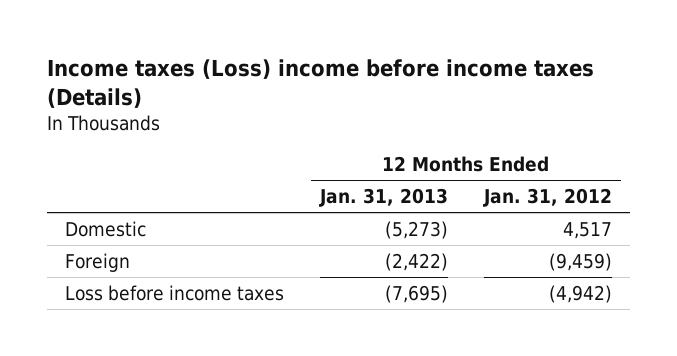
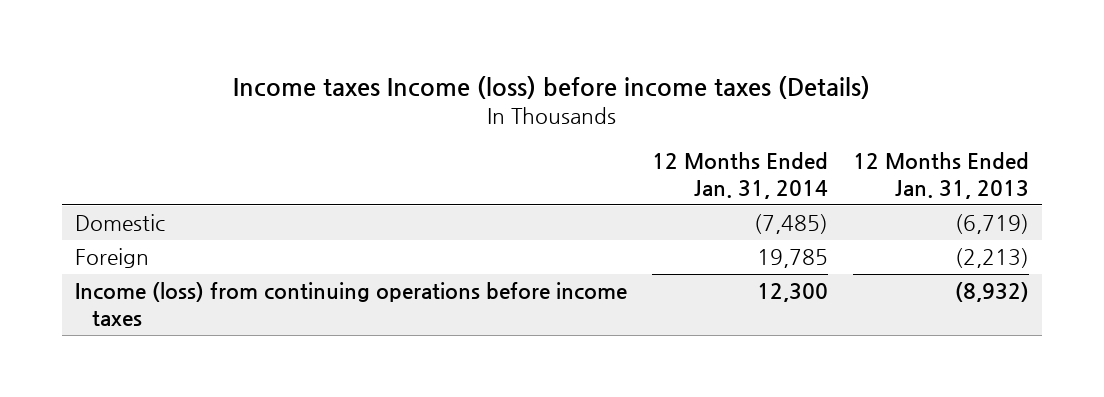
- Income taxes (Loss) income before income taxes (Details)
+ Income taxes Income (loss) before income taxes (Details)
- | 12 Months Ended Jan. 31, 2013 | 12 Months Ended Jan. 31, 2012
+ | 12 Months Ended Jan. 31, 2014 | 12 Months Ended Jan. 31, 2013
- Domestic | (5,273) | 4,517
- Foreign | (2,422) | (9,459)
- Loss before income taxes | (7,695) | (4,942)
+ Domestic | (7,485) | (6,719)
+ Foreign | 19,785 | (2,213)
+ Income (loss) from continuing operations before income taxes | 12,300 | (8,932)

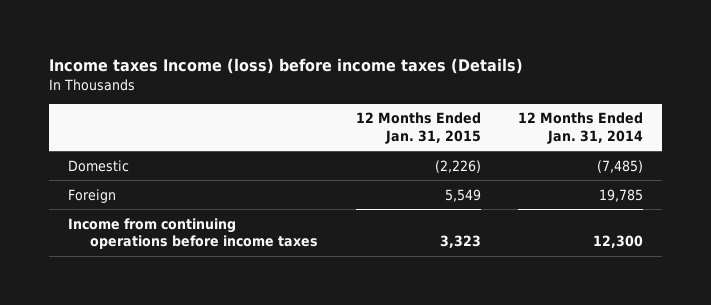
- | 12 Months Ended Jan. 31, 2014 | 12 Months Ended Jan. 31, 2013
+ | 12 Months Ended Jan. 31, 2015 | 12 Months Ended Jan. 31, 2014
- Income (loss) from continuing operations before income taxes | 12,300 | (8,932)
+ Income from continuing operations before income taxes | 3,323 | 12,300

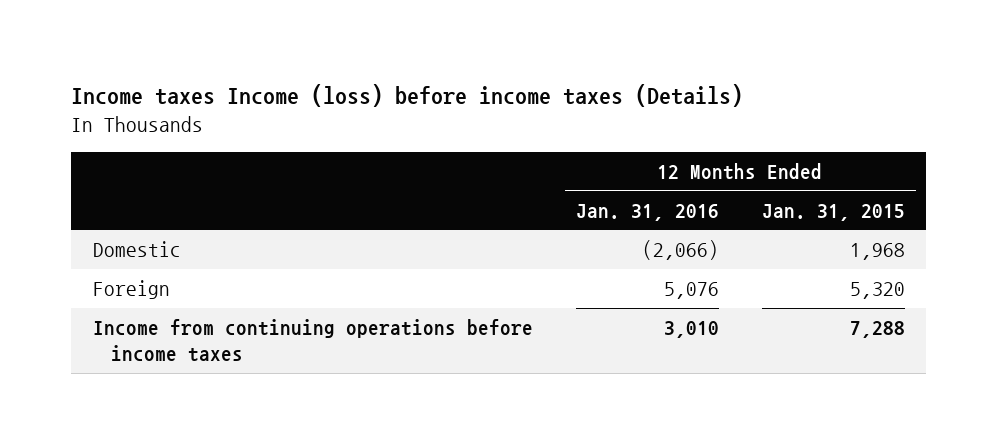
- | 12 Months Ended Jan. 31, 2015 | 12 Months Ended Jan. 31, 2014
+ | 12 Months Ended Jan. 31, 2016 | 12 Months Ended Jan. 31, 2015
- Domestic | (2,226) | (7,485)
- Foreign | 5,549 | 19,785
- Income from continuing operations before income taxes | 3,323 | 12,300
+ Domestic | (2,066) | 1,968
+ Foreign | 5,076 | 5,320
+ Income from continuing operations before income taxes | 3,010 | 7,288

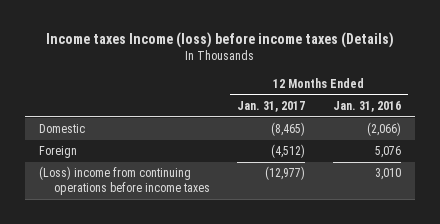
- | 12 Months Ended Jan. 31, 2016 | 12 Months Ended Jan. 31, 2015
+ | 12 Months Ended Jan. 31, 2017 | 12 Months Ended Jan. 31, 2016
- Income from continuing operations before income taxes | 3,010 | 7,288
+ (Loss) income from continuing operations before income taxes | (12,977) | 3,010

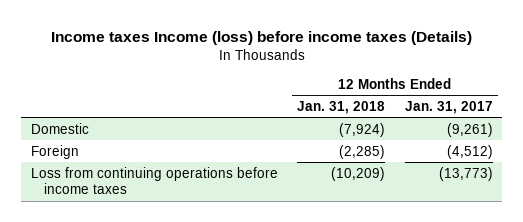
- | 12 Months Ended Jan. 31, 2017 | 12 Months Ended Jan. 31, 2016
+ | 12 Months Ended Jan. 31, 2018 | 12 Months Ended Jan. 31, 2017
- Domestic | (8,465) | (2,066)
+ Domestic | (7,924) | (9,261)
- (Loss) income from continuing operations before income taxes | (12,977) | 3,010
+ Loss from continuing operations before income taxes | (10,209) | (13,773)

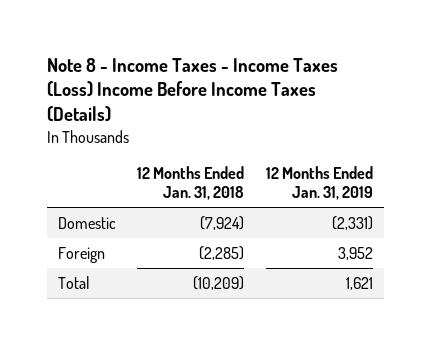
- Income taxes Income (loss) before income taxes (Details)
+ Note 8 - Income Taxes - Income Taxes (Loss) Income Before Income Taxes (Details)
- | 12 Months Ended Jan. 31, 2018 | 12 Months Ended Jan. 31, 2017
+ | 12 Months Ended Jan. 31, 2018 | 12 Months Ended Jan. 31, 2019
- Loss from continuing operations before income taxes | (10,209) | (13,773)
+ Total | (10,209) | 1,621

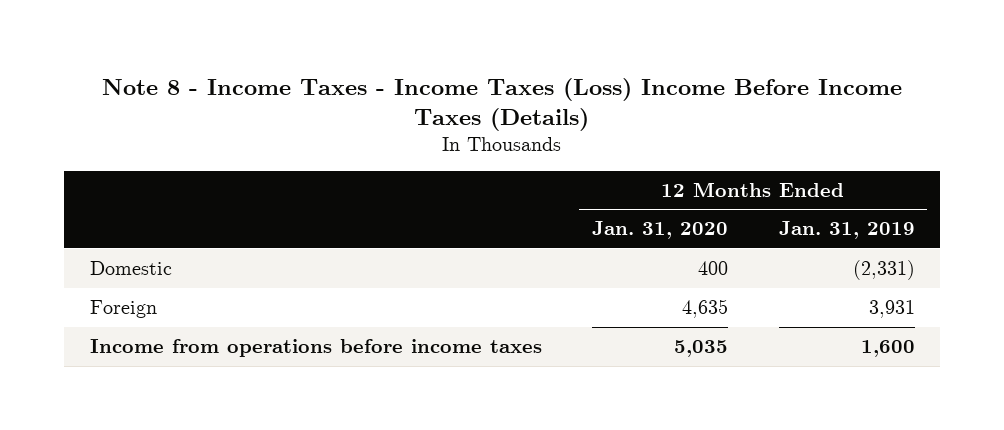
- | 12 Months Ended Jan. 31, 2018 | 12 Months Ended Jan. 31, 2019
+ | 12 Months Ended Jan. 31, 2020 | 12 Months Ended Jan. 31, 2019
- Foreign | (2,285) | 3,952
- Total | (10,209) | 1,621
+ Foreign | 4,635 | 3,931
+ Income from operations before income taxes | 5,035 | 1,600

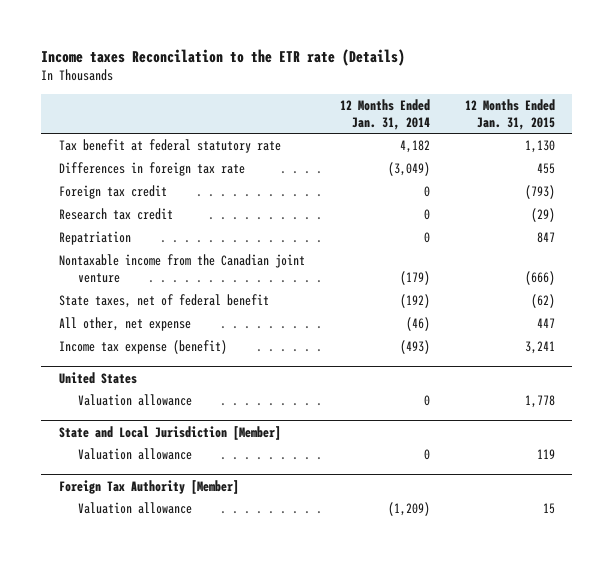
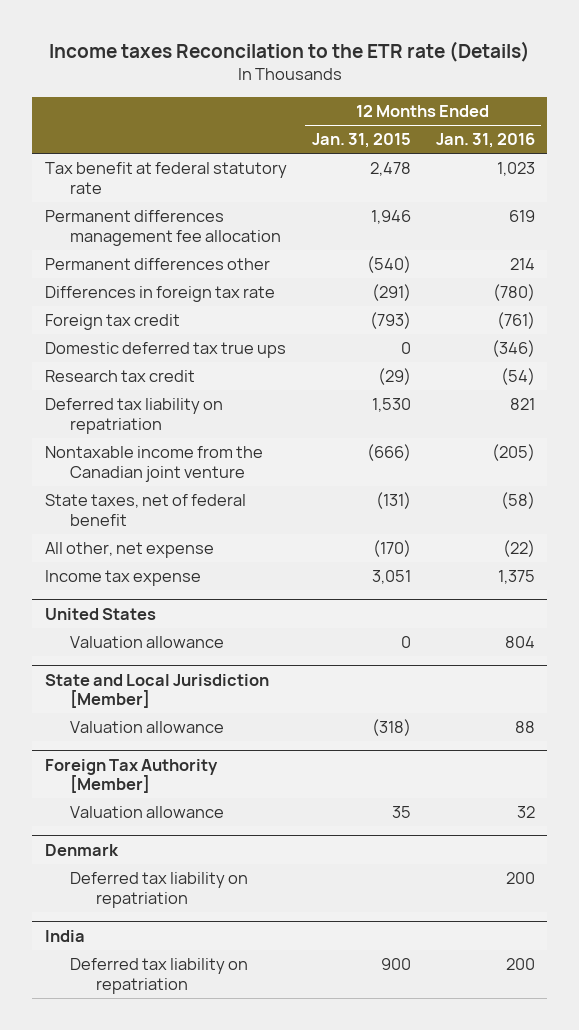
- | 12 Months Ended Jan. 31, 2014 | 12 Months Ended Jan. 31, 2015
+ | 12 Months Ended Jan. 31, 2015 | 12 Months Ended Jan. 31, 2016
- Tax benefit at federal statutory rate | 4,182 | 1,130
- Differences in foreign tax rate | (3,049) | 455
+ Tax benefit at federal statutory rate | 2,478 | 1,023
+ Permanent differences management fee allocation | 1,946 | 619
+ Permanent differences other | (540) | 214
+ Differences in foreign tax rate | (291) | (780)
+ Domestic deferred tax true ups | 0 | (346)
- Repatriation | 0 | 847
+ Deferred tax liability on repatriation | 1,530 | 821
- State taxes, net of federal benefit | (192) | (62)
- All other, net expense | (46) | 447
- Income tax expense (benefit) | (493) | 3,241
+ State taxes, net of federal benefit | (131) | (58)
+ All other, net expense | (170) | (22)
+ Income tax expense | 3,051 | 1,375
@ United States
- Valuation allowance | 0 | 1,778
+ Valuation allowance | 0 | 804
@ State and Local Jurisdiction [Member]
- Valuation allowance | 0 | 119
+ Valuation allowance | (318) | 88
@ Foreign Tax Authority [Member]
- Valuation allowance | (1,209) | 15
+ Valuation allowance | 35 | 32
+ Denmark
+ Deferred tax liability on repatriation | | 200
+ India
+ Deferred tax liability on repatriation | 900 | 200

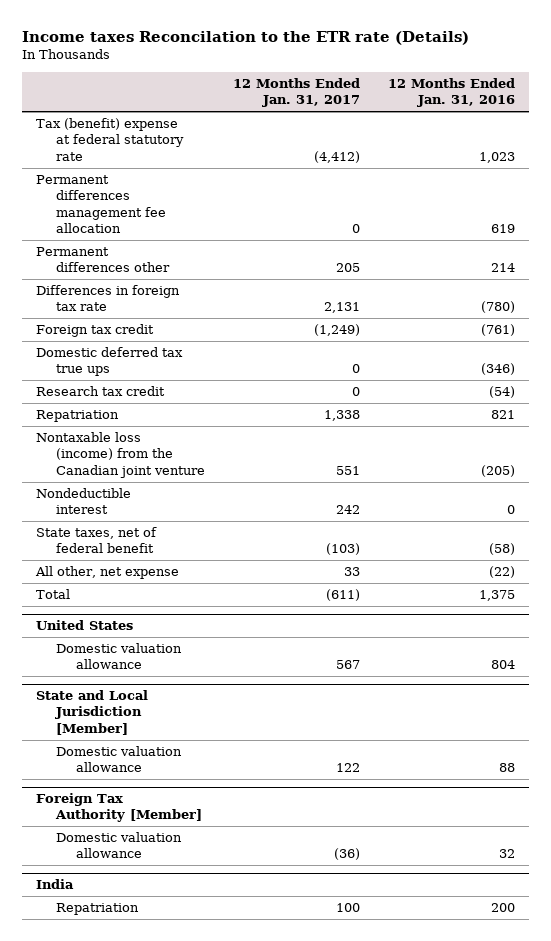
- | 12 Months Ended Jan. 31, 2015 | 12 Months Ended Jan. 31, 2016
+ | 12 Months Ended Jan. 31, 2017 | 12 Months Ended Jan. 31, 2016
- Tax benefit at federal statutory rate | 2,478 | 1,023
+ Tax (benefit) expense at federal statutory rate | (4,412) | 1,023
- Deferred tax liability on repatriation | 1,530 | 821
- Nontaxable income from the Canadian joint venture | (666) | (205)
+ Repatriation | 1,338 | 821
+ Nontaxable loss (income) from the Canadian joint venture | 551 | (205)
+ Nondeductible interest | 242 | 0
- Income tax expense | 3,051 | 1,375
+ Total | (611) | 1,375
@ United States
- Valuation allowance | 0 | 804
+ Domestic valuation allowance | 567 | 804
@ State and Local Jurisdiction [Member]
- Valuation allowance | (318) | 88
+ Domestic valuation allowance | 122 | 88
@ Foreign Tax Authority [Member]
- Valuation allowance | 35 | 32
- Denmark
- Deferred tax liability on repatriation | | 200
@ Foreign Tax Authority [Member]
+ Domestic valuation allowance | (36) | 32
@ India
- Deferred tax liability on repatriation | 900 | 200
+ Repatriation | 100 | 200

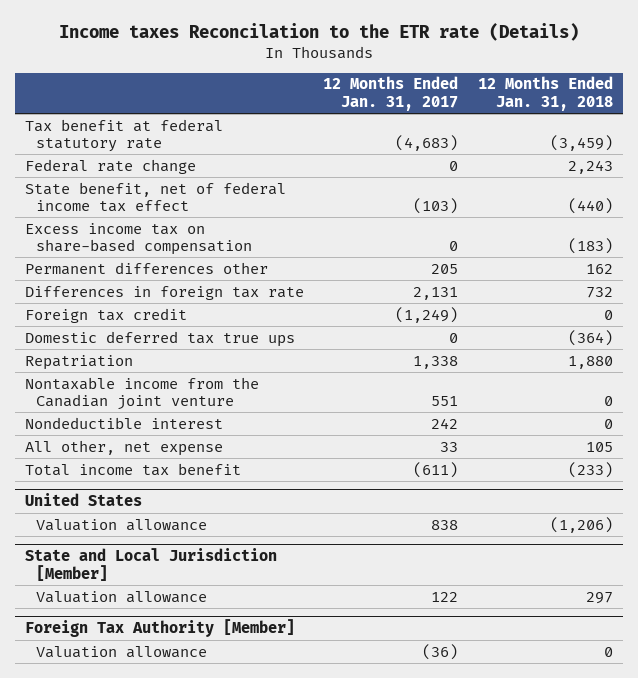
- | 12 Months Ended Jan. 31, 2017 | 12 Months Ended Jan. 31, 2016
+ | 12 Months Ended Jan. 31, 2017 | 12 Months Ended Jan. 31, 2018
- Tax (benefit) expense at federal statutory rate | (4,412) | 1,023
- Permanent differences management fee allocation | 0 | 619
+ Tax benefit at federal statutory rate | (4,683) | (3,459)
+ Federal rate change | 0 | 2,243
+ State benefit, net of federal income tax effect | (103) | (440)
+ Excess income tax on share-based compensation | 0 | (183)
- Research tax credit | 0 | (54)
- Nontaxable loss (income) from the Canadian joint venture | 551 | (205)
+ Nontaxable income from the Canadian joint venture | 551 | 0
- State taxes, net of federal benefit | (103) | (58)
- Total | (611) | 1,375
+ Total income tax benefit | (611) | (233)
@ United States
- Domestic valuation allowance | 567 | 804
+ Valuation allowance | 838 | (1,206)
@ State and Local Jurisdiction [Member]
- Domestic valuation allowance | 122 | 88
+ Valuation allowance | 122 | 297
@ Foreign Tax Authority [Member]
- Domestic valuation allowance | (36) | 32
- India
- Repatriation | 100 | 200
@ Foreign Tax Authority [Member]
+ Valuation allowance | (36) | 0

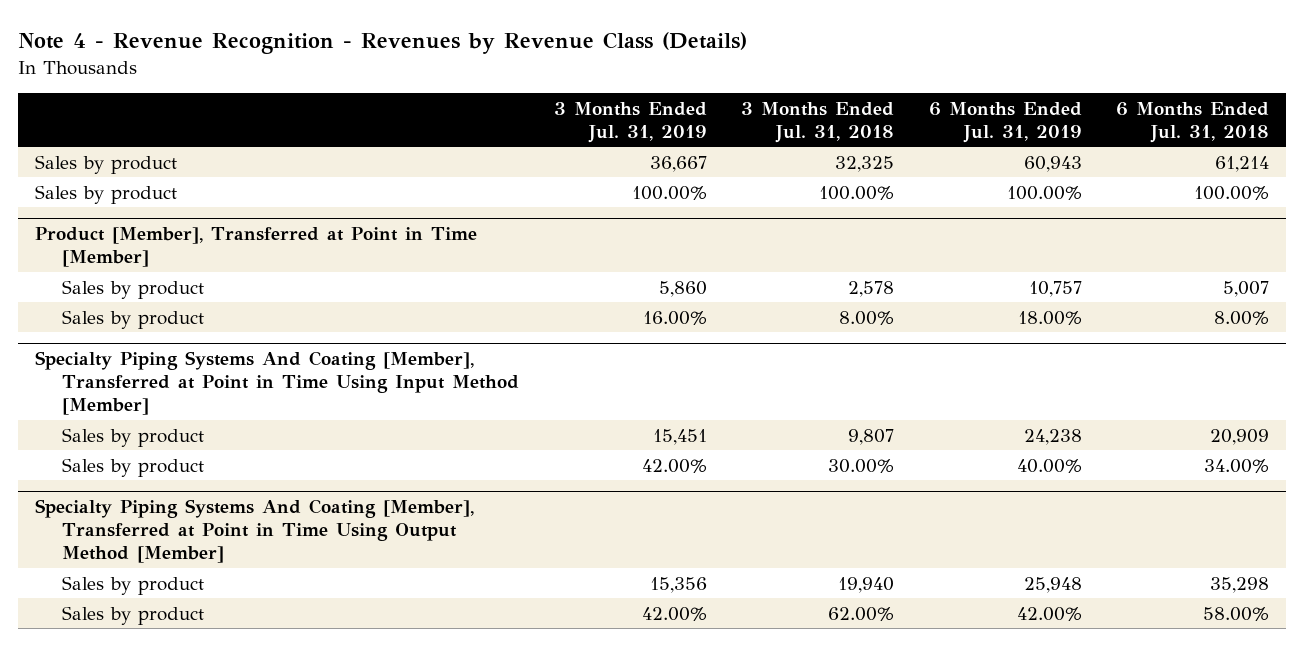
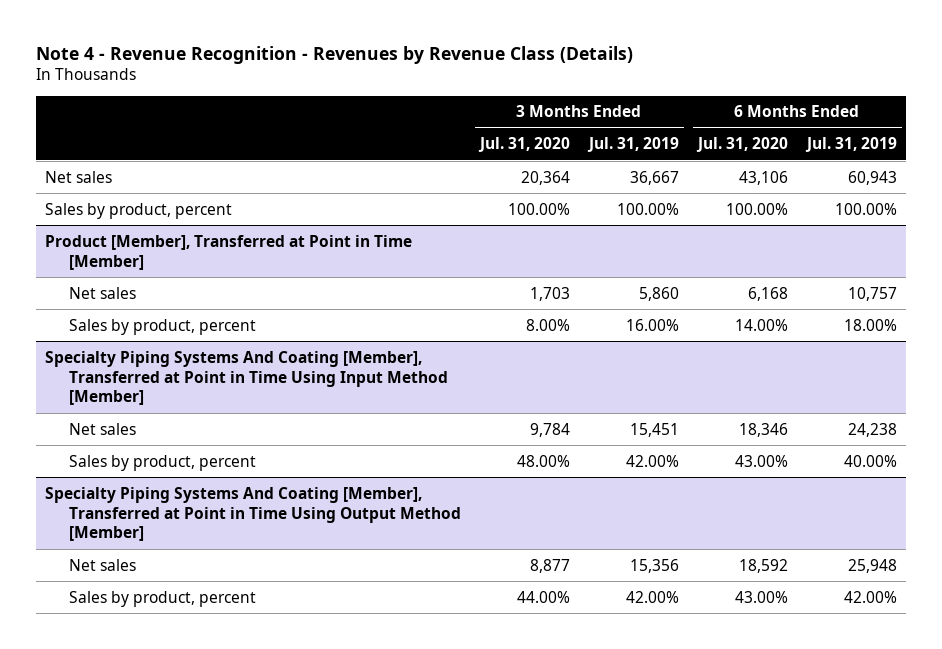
- | 3 Months Ended Jul. 31, 2019 | 3 Months Ended Jul. 31, 2018 | 6 Months Ended Jul. 31, 2019 | 6 Months Ended Jul. 31, 2018
+ | 3 Months Ended Jul. 31, 2020 | 3 Months Ended Jul. 31, 2019 | 6 Months Ended Jul. 31, 2020 | 6 Months Ended Jul. 31, 2019
- Sales by product | 36,667 | 32,325 | 60,943 | 61,214
- Sales by product | 100.00% | 100.00% | 100.00% | 100.00%
+ Net sales | 20,364 | 36,667 | 43,106 | 60,943
+ Sales by product, percent | 100.00% | 100.00% | 100.00% | 100.00%
@ Product [Member], Transferred at Point in Time [Member]
- Sales by product | 5,860 | 2,578 | 10,757 | 5,007
- Sales by product | 16.00% | 8.00% | 18.00% | 8.00%
+ Net sales | 1,703 | 5,860 | 6,168 | 10,757
+ Sales by product, percent | 8.00% | 16.00% | 14.00% | 18.00%
@ Specialty Piping Systems And Coating [Member], Transferred at Point in Time Using Input Method [Member]
- Sales by product | 15,451 | 9,807 | 24,238 | 20,909
- Sales by product | 42.00% | 30.00% | 40.00% | 34.00%
+ Net sales | 9,784 | 15,451 | 18,346 | 24,238
+ Sales by product, percent | 48.00% | 42.00% | 43.00% | 40.00%
@ Specialty Piping Systems And Coating [Member], Transferred at Point in Time Using Output Method [Member]
- Sales by product | 15,356 | 19,940 | 25,948 | 35,298
- Sales by product | 42.00% | 62.00% | 42.00% | 58.00%
+ Net sales | 8,877 | 15,356 | 18,592 | 25,948
+ Sales by product, percent | 44.00% | 42.00% | 43.00% | 42.00%

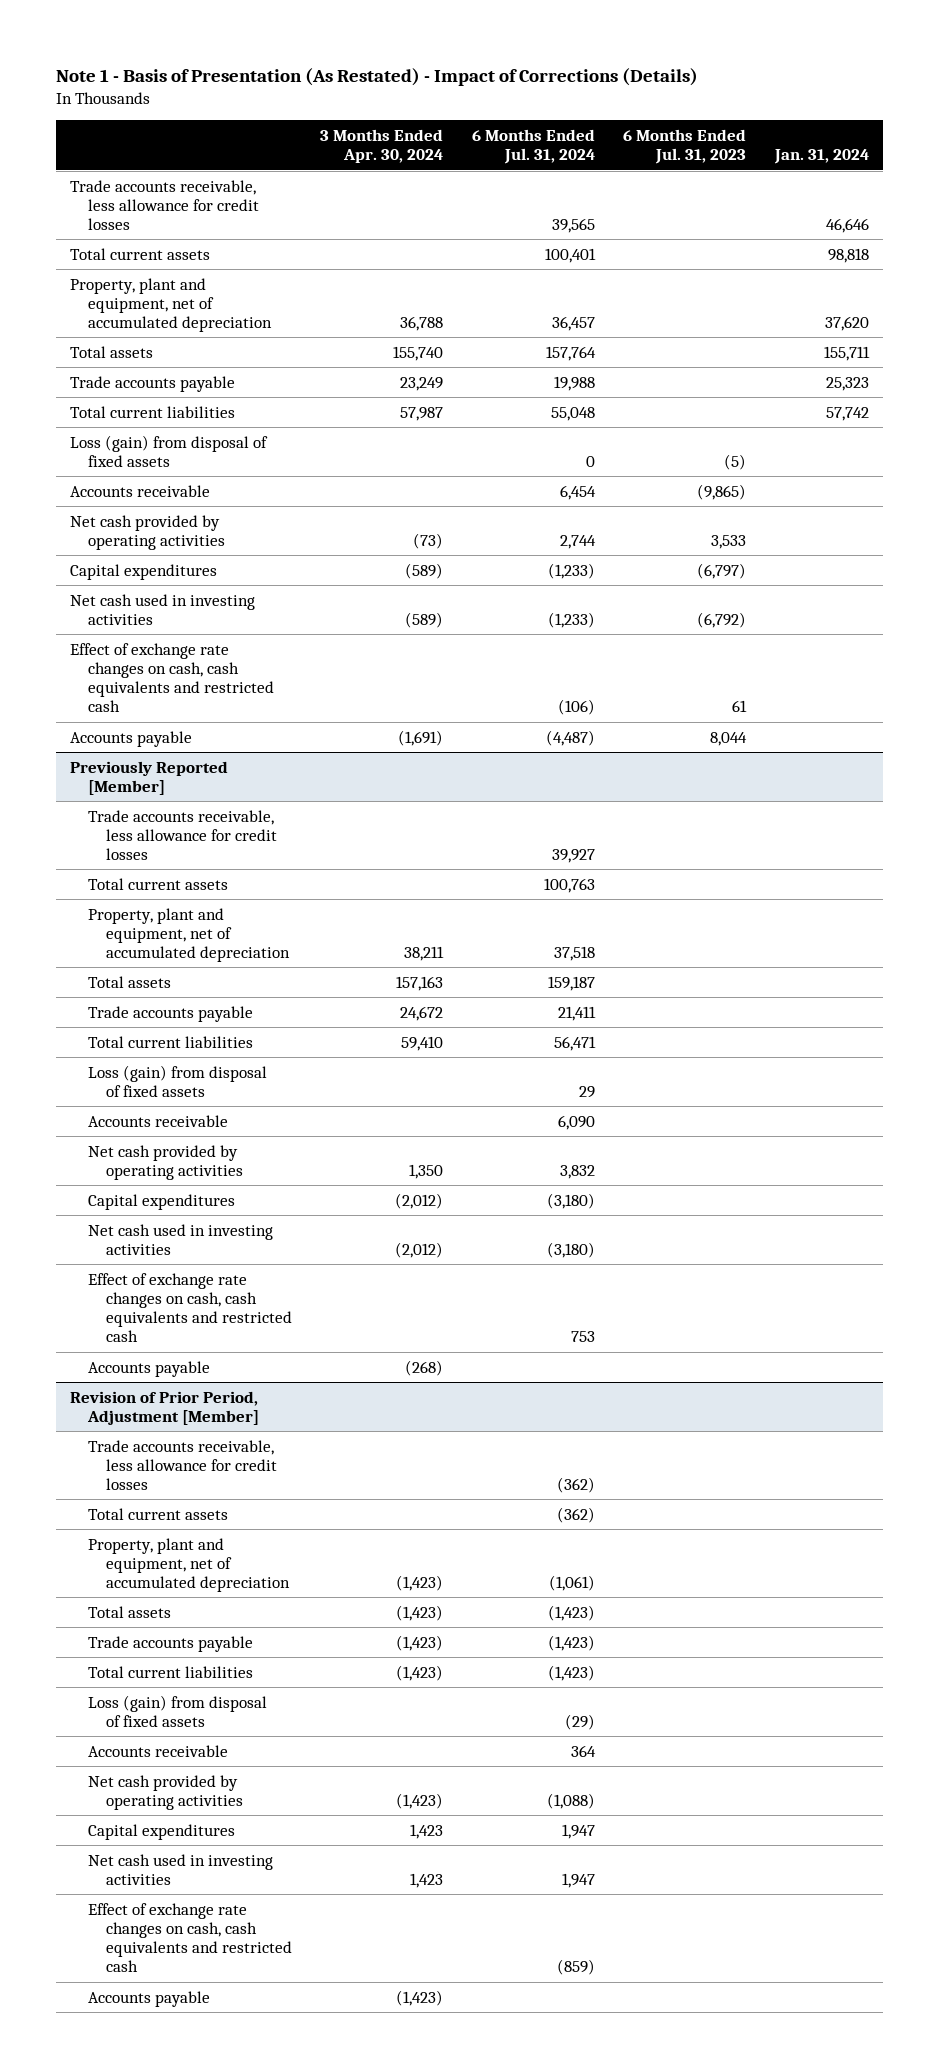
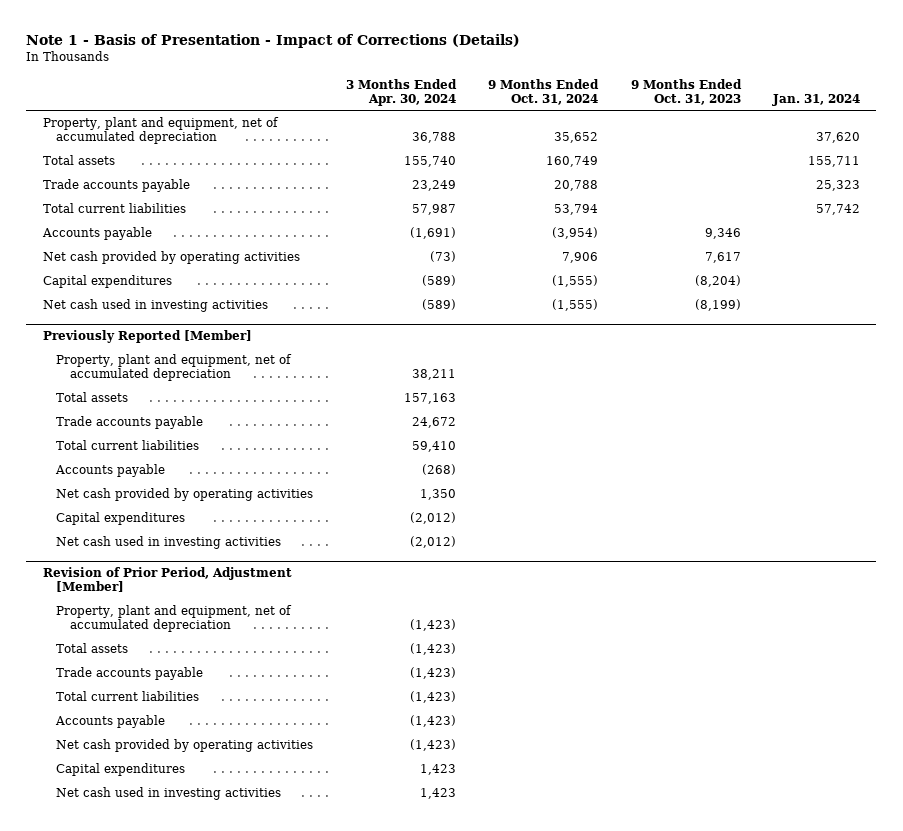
- Note 1 - Basis of Presentation (As Restated) - Impact of Corrections (Details)
+ Note 1 - Basis of Presentation - Impact of Corrections (Details)
- | 3 Months Ended Apr. 30, 2024 | 6 Months Ended Jul. 31, 2024 | 6 Months Ended Jul. 31, 2023 | Jan. 31, 2024
+ | 3 Months Ended Apr. 30, 2024 | 9 Months Ended Oct. 31, 2024 | 9 Months Ended Oct. 31, 2023 | Jan. 31, 2024
- Trade accounts receivable, less allowance for credit losses | | 39,565 | | 46,646
- Total current assets | | 100,401 | | 98,818
- Loss (gain) from disposal of fixed assets | | 0 | (5) |
- Accounts receivable | | 6,454 | (9,865) |
moved up: Accounts payable | (1,691) | (3,954) | 9,346 |
- Effect of exchange rate changes on cash, cash equivalents and restricted cash | | (106) | 61 |
@ Previously Reported [Member]
- Trade accounts receivable, less allowance for credit losses | | 39,927 | |
- Total current assets | | 100,763 | |
- Loss (gain) from disposal of fixed assets | | 29 | |
- Accounts receivable | | 6,090 | |
moved up: Accounts payable | (268) | | |
- Effect of exchange rate changes on cash, cash equivalents and restricted cash | | 753 | |
@ Revision of Prior Period, Adjustment [Member]
- Trade accounts receivable, less allowance for credit losses | | (362) | |
- Total current assets | | (362) | |
- Loss (gain) from disposal of fixed assets | | (29) | |
- Accounts receivable | | 364 | |
moved up: Accounts payable | (1,423) | | |
- Effect of exchange rate changes on cash, cash equivalents and restricted cash | | (859) | |

